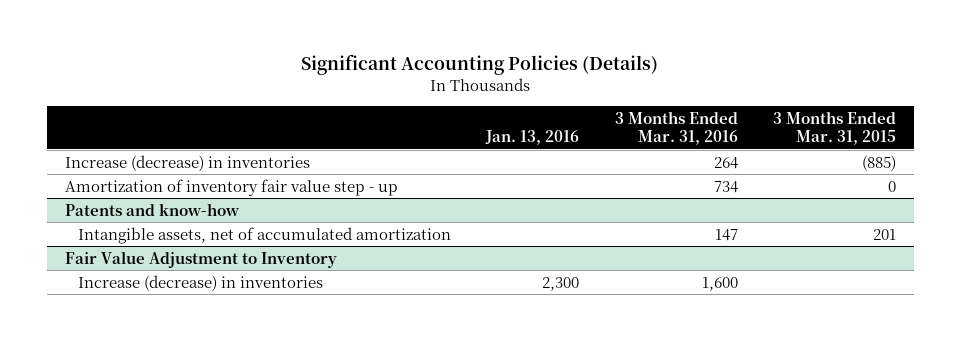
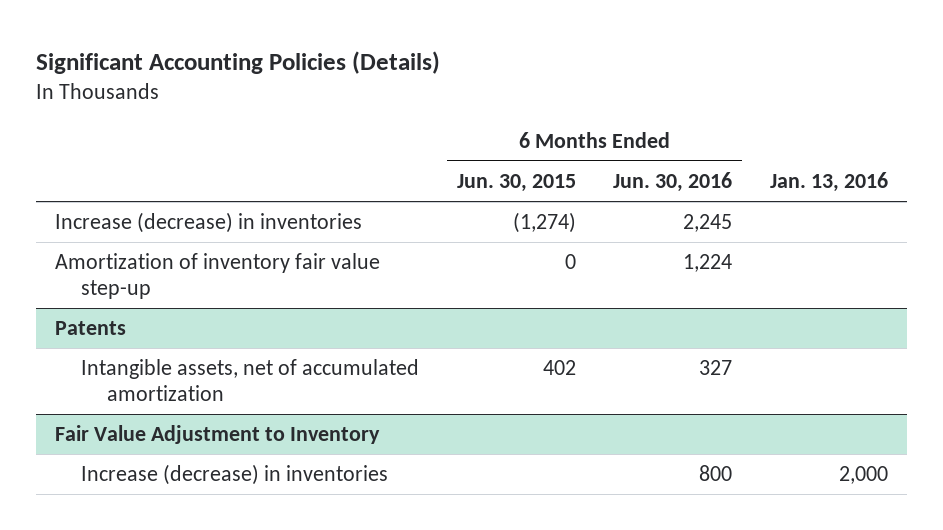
- | Jan. 13, 2016 | 3 Months Ended Mar. 31, 2016 | 3 Months Ended Mar. 31, 2015
+ | 6 Months Ended Jun. 30, 2015 | 6 Months Ended Jun. 30, 2016 | Jan. 13, 2016
- Amortization of inventory fair value step - up | | 734 | 0
- Patents and know-how
+ Amortization of inventory fair value step-up | 0 | 1,224 |
+ Patents
@ Fair Value Adjustment to Inventory
- Increase (decrease) in inventories | 2,300 | 1,600 |
+ Increase (decrease) in inventories | | 800 | 2,000

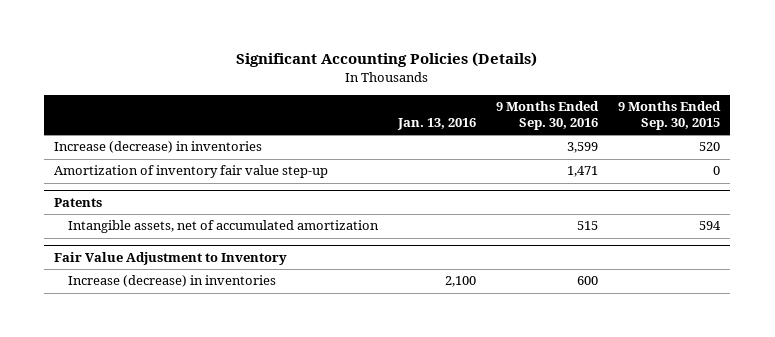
- | 6 Months Ended Jun. 30, 2015 | 6 Months Ended Jun. 30, 2016 | Jan. 13, 2016
+ | Jan. 13, 2016 | 9 Months Ended Sep. 30, 2016 | 9 Months Ended Sep. 30, 2015
@ Fair Value Adjustment to Inventory
- Increase (decrease) in inventories | | 800 | 2,000
+ Increase (decrease) in inventories | 2,100 | 600 |

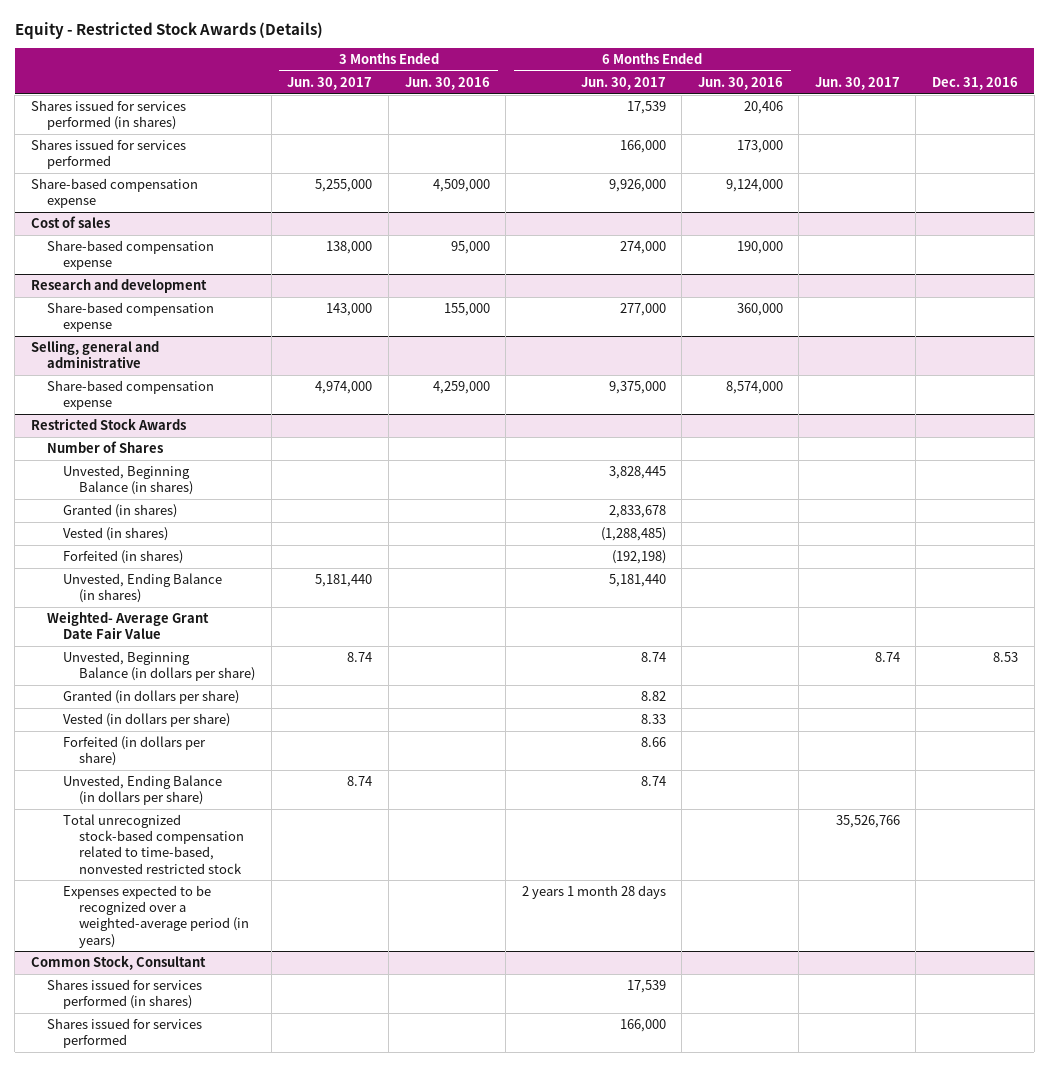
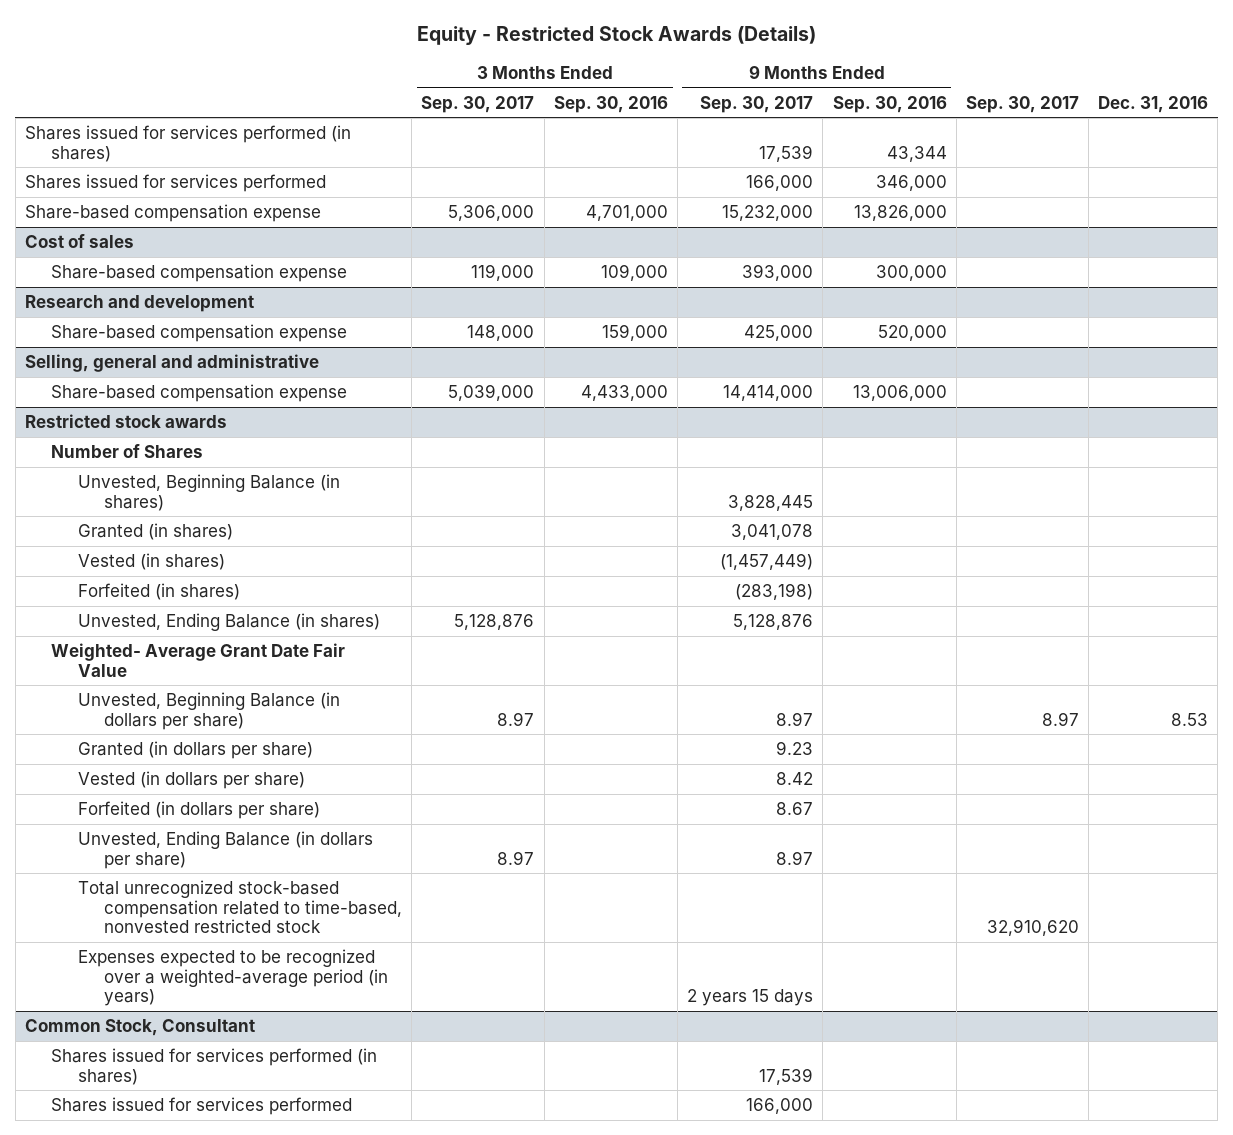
- | 3 Months Ended Jun. 30, 2017 | 3 Months Ended Jun. 30, 2016 | 6 Months Ended Jun. 30, 2017 | 6 Months Ended Jun. 30, 2016 | Jun. 30, 2017 | Dec. 31, 2016
+ | 3 Months Ended Sep. 30, 2017 | 3 Months Ended Sep. 30, 2016 | 9 Months Ended Sep. 30, 2017 | 9 Months Ended Sep. 30, 2016 | Sep. 30, 2017 | Dec. 31, 2016
- Restricted Stock Awards
+ Restricted stock awards

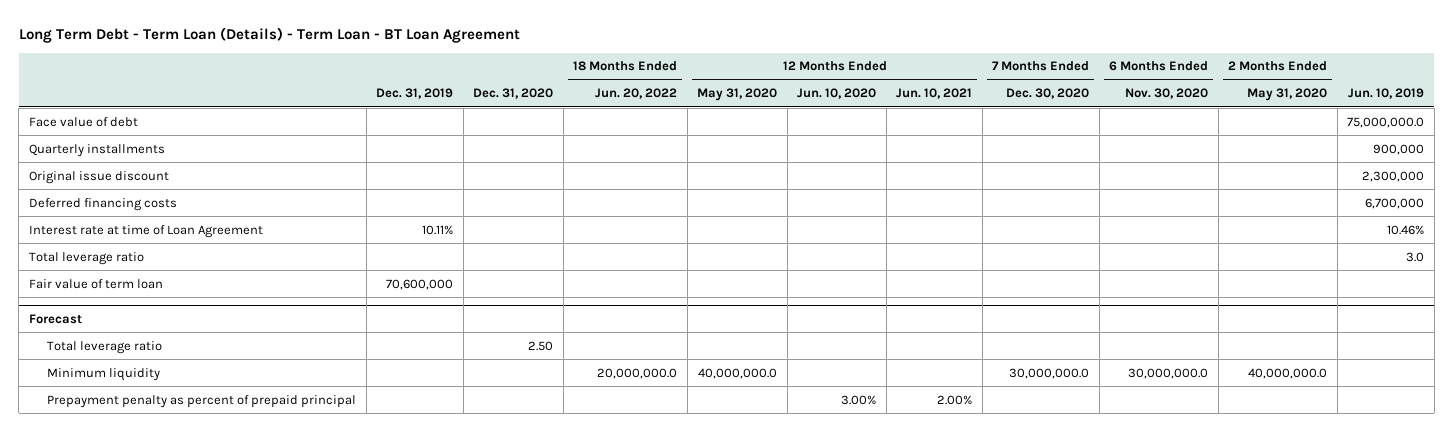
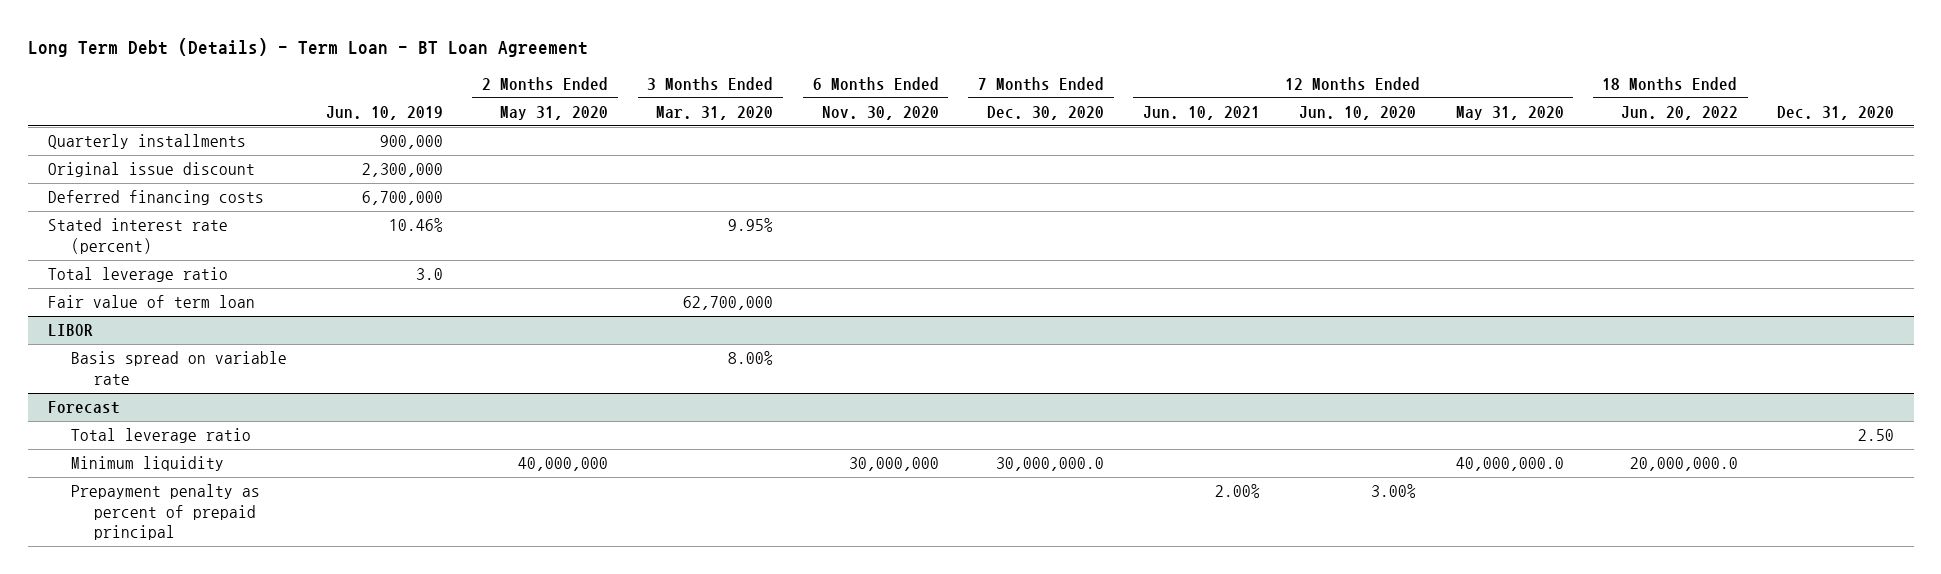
- Long Term Debt - Term Loan (Details) - Term Loan - BT Loan Agreement
+ Long Term Debt (Details) - Term Loan - BT Loan Agreement
- | Dec. 31, 2019 | Dec. 31, 2020 | 18 Months Ended Jun. 20, 2022 | 12 Months Ended May 31, 2020 | 12 Months Ended Jun. 10, 2020 | 12 Months Ended Jun. 10, 2021 | 7 Months Ended Dec. 30, 2020 | 6 Months Ended Nov. 30, 2020 | 2 Months Ended May 31, 2020 | Jun. 10, 2019
+ | Jun. 10, 2019 | 2 Months Ended May 31, 2020 | 3 Months Ended Mar. 31, 2020 | 6 Months Ended Nov. 30, 2020 | 7 Months Ended Dec. 30, 2020 | 12 Months Ended Jun. 10, 2021 | 12 Months Ended Jun. 10, 2020 | 12 Months Ended May 31, 2020 | 18 Months Ended Jun. 20, 2022 | Dec. 31, 2020
- Face value of debt | | | | | | | | | | 75,000,000.0
- Interest rate at time of Loan Agreement | 10.11% | | | | | | | | | 10.46%
+ Stated interest rate (percent) | 10.46% | | 9.95% | | | | | | |
+ LIBOR
+ Basis spread on variable rate | | | 8.00% | | | | | | |
@ Forecast
- Minimum liquidity | | | 20,000,000.0 | 40,000,000.0 | | | 30,000,000.0 | 30,000,000.0 | 40,000,000.0 |
+ Minimum liquidity | | 40,000,000 | | 30,000,000 | 30,000,000.0 | | | 40,000,000.0 | 20,000,000.0 |

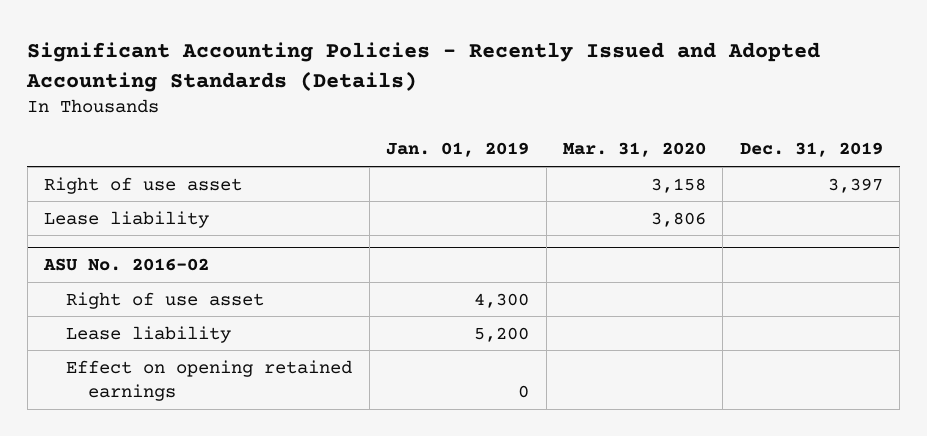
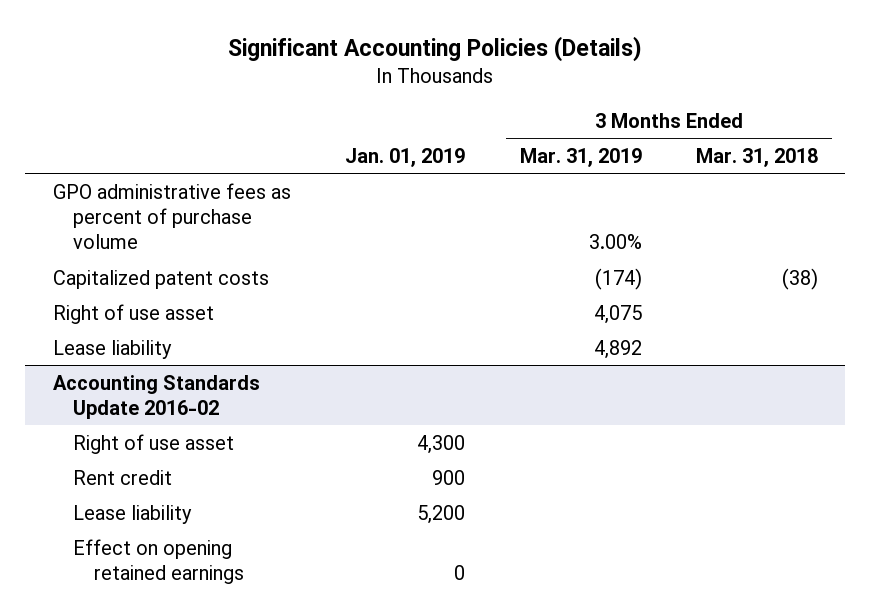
- Significant Accounting Policies - Recently Issued and Adopted Accounting Standards (Details)
+ Significant Accounting Policies (Details)
- | Jan. 01, 2019 | Mar. 31, 2020 | Dec. 31, 2019
+ | Jan. 01, 2019 | 3 Months Ended Mar. 31, 2019 | 3 Months Ended Mar. 31, 2018
+ GPO administrative fees as percent of purchase volume | | 3.00% |
+ Capitalized patent costs | | (174) | (38)
- ASU No. 2016-02
+ Accounting Standards Update 2016-02
+ Rent credit | 900 | |

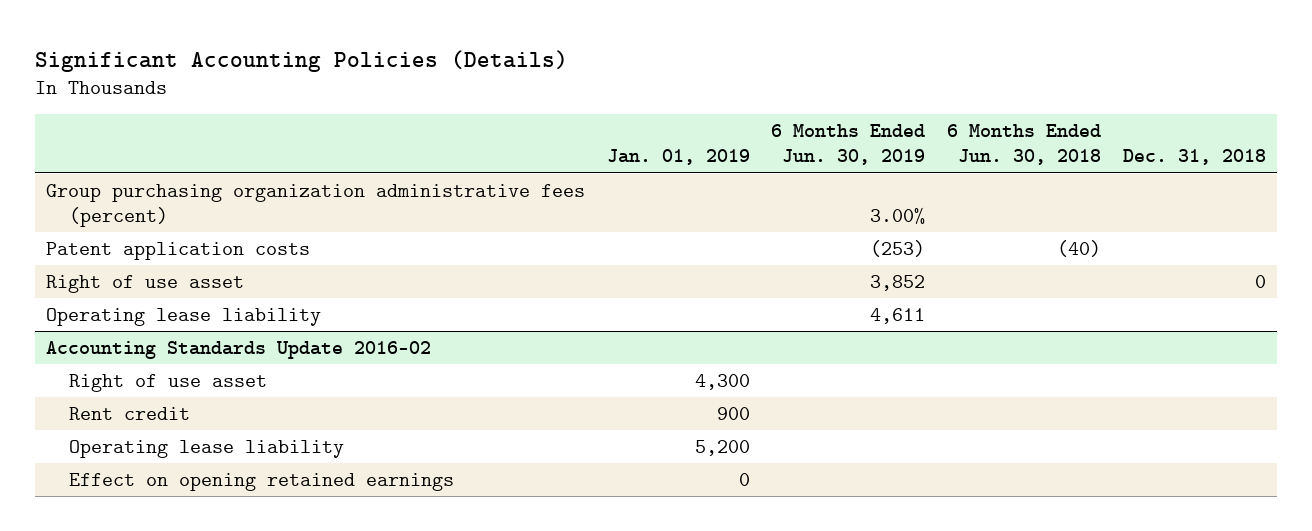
- | Jan. 01, 2019 | 3 Months Ended Mar. 31, 2019 | 3 Months Ended Mar. 31, 2018
+ | Jan. 01, 2019 | 6 Months Ended Jun. 30, 2019 | 6 Months Ended Jun. 30, 2018 | Dec. 31, 2018
- GPO administrative fees as percent of purchase volume | | 3.00% |
- Capitalized patent costs | | (174) | (38)
+ Group purchasing organization administrative fees (percent) | | 3.00% | |
+ Patent application costs | | (253) | (40) |
- Lease liability | | 4,892 |
+ Operating lease liability | | 4,611 | |
@ Accounting Standards Update 2016-02
- Lease liability | 5,200 | |
+ Operating lease liability | 5,200 | | |

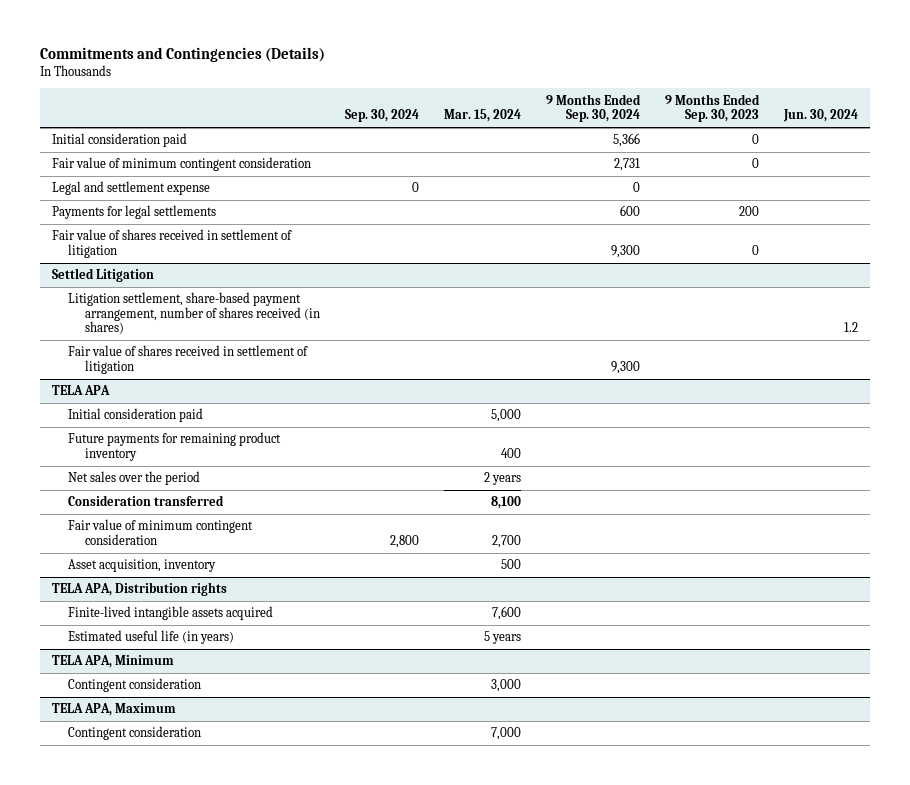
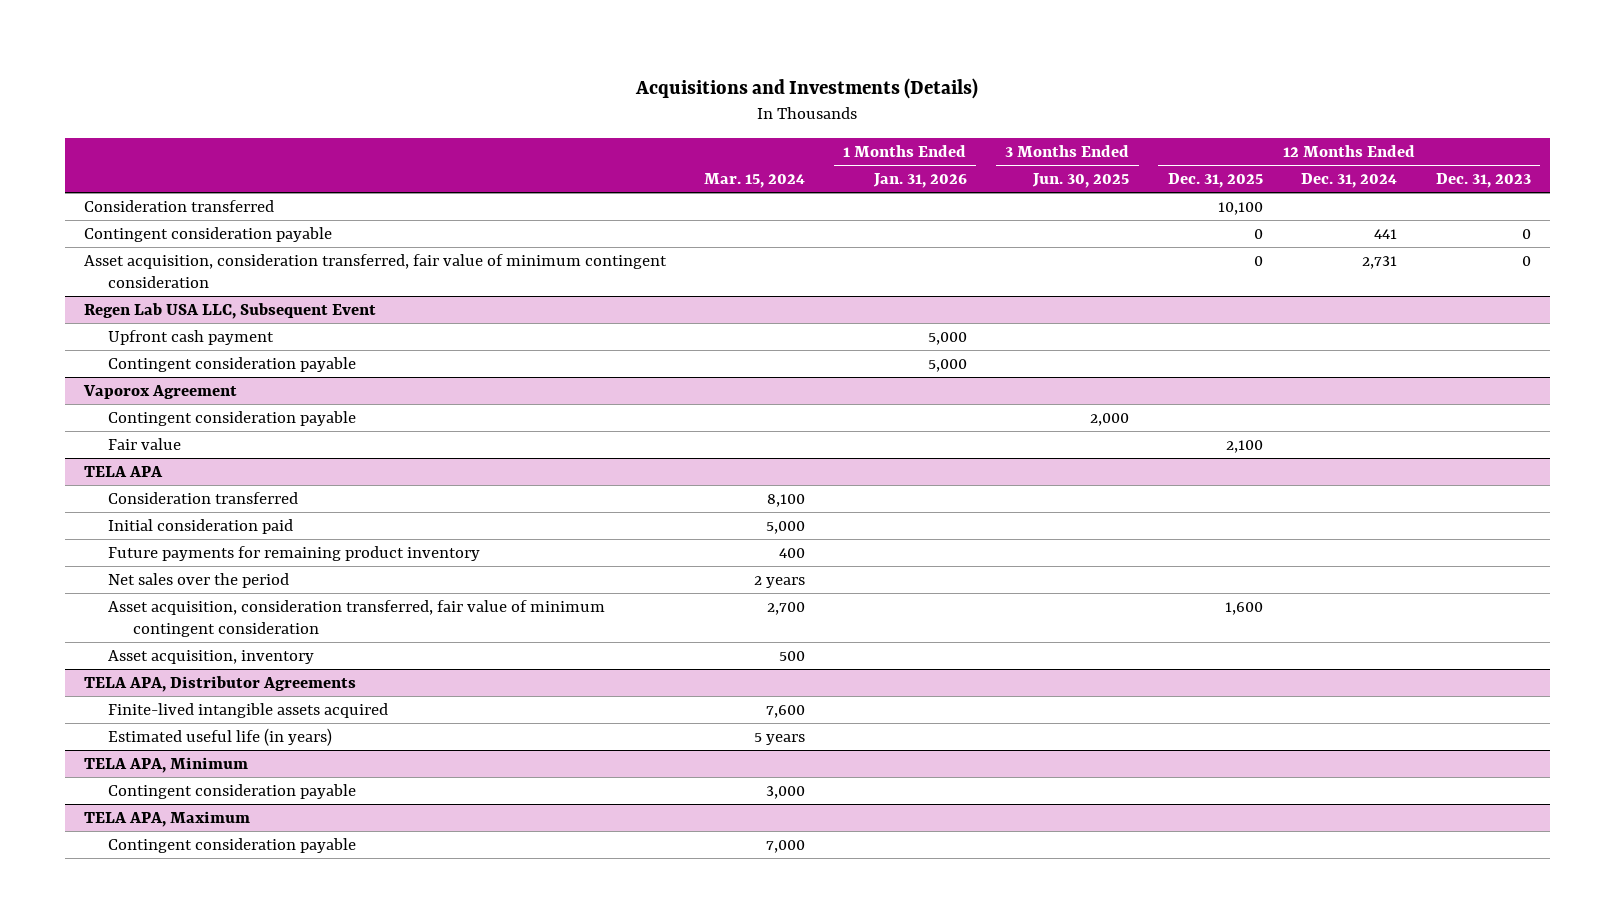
- Commitments and Contingencies (Details)
+ Acquisitions and Investments (Details)
- | Sep. 30, 2024 | Mar. 15, 2024 | 9 Months Ended Sep. 30, 2024 | 9 Months Ended Sep. 30, 2023 | Jun. 30, 2024
+ | Mar. 15, 2024 | 1 Months Ended Jan. 31, 2026 | 3 Months Ended Jun. 30, 2025 | 12 Months Ended Dec. 31, 2025 | 12 Months Ended Dec. 31, 2024 | 12 Months Ended Dec. 31, 2023
- Initial consideration paid | | | 5,366 | 0 |
- Fair value of minimum contingent consideration | | | 2,731 | 0 |
- Legal and settlement expense | 0 | | 0 | |
- Payments for legal settlements | | | 600 | 200 |
- Fair value of shares received in settlement of litigation | | | 9,300 | 0 |
- Settled Litigation
- Litigation settlement, share-based payment arrangement, number of shares received (in shares) | | | | | 1.2
- Fair value of shares received in settlement of litigation | | | 9,300 | |
+ Consideration transferred | | | | 10,100 | |
+ Contingent consideration payable | | | | 0 | 441 | 0
+ Asset acquisition, consideration transferred, fair value of minimum contingent consideration | | | | 0 | 2,731 | 0
+ Regen Lab USA LLC, Subsequent Event
+ Upfront cash payment | | 5,000 | | | |
+ Contingent consideration payable | | 5,000 | | | |
+ Vaporox Agreement
+ Contingent consideration payable | | | 2,000 | | |
+ Fair value | | | | 2,100 | |
@ TELA APA
moved up: Consideration transferred | 8,100 | | | | |
- Fair value of minimum contingent consideration | 2,800 | 2,700 | | |
+ Asset acquisition, consideration transferred, fair value of minimum contingent consideration | 2,700 | | | 1,600 | |
- TELA APA, Distribution rights
+ TELA APA, Distributor Agreements
@ TELA APA, Minimum
- Contingent consideration | | 3,000 | | |
+ Contingent consideration payable | 3,000 | | | | |
@ TELA APA, Maximum
- Contingent consideration | | 7,000 | | |
+ Contingent consideration payable | 7,000 | | | | |

